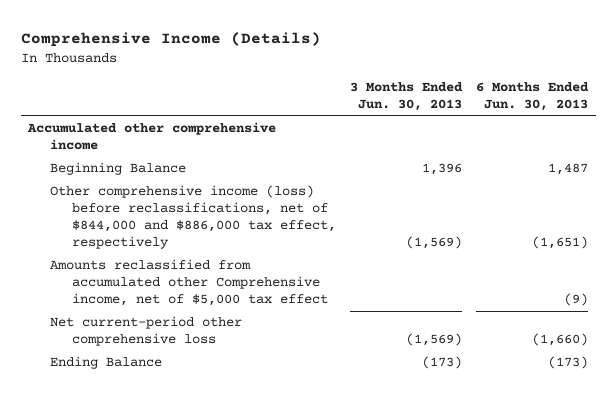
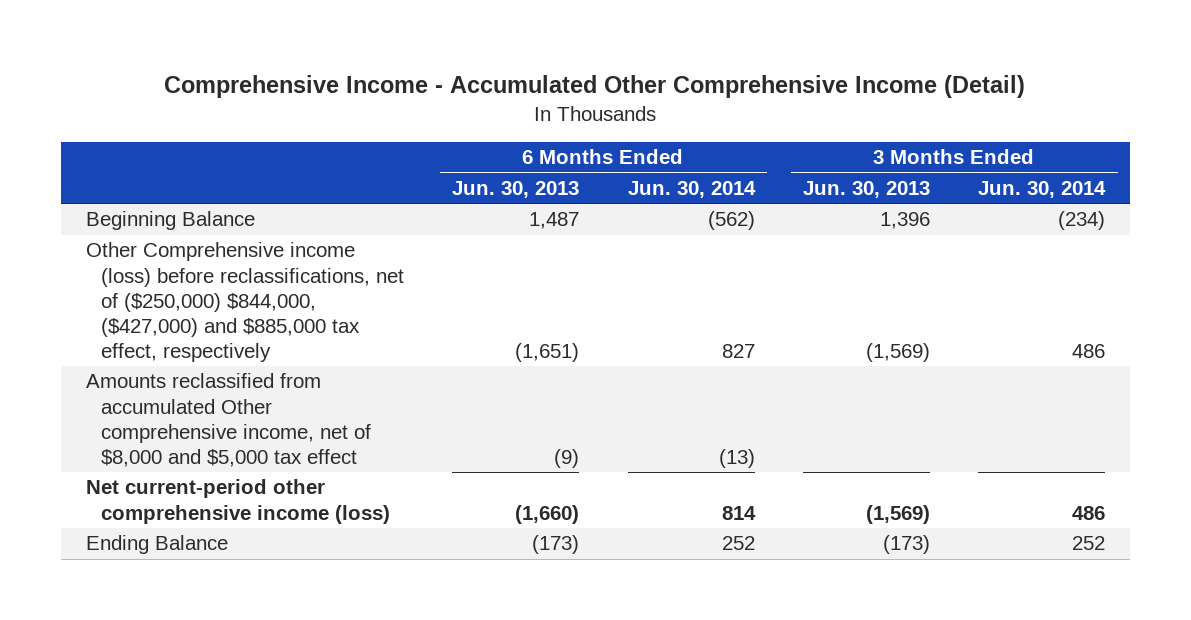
- Comprehensive Income (Details)
+ Comprehensive Income - Accumulated Other Comprehensive Income (Detail)
- | 3 Months Ended Jun. 30, 2013 | 6 Months Ended Jun. 30, 2013
+ | 6 Months Ended Jun. 30, 2013 | 6 Months Ended Jun. 30, 2014 | 3 Months Ended Jun. 30, 2013 | 3 Months Ended Jun. 30, 2014
- Accumulated other comprehensive income
- Other comprehensive income (loss) before reclassifications, net of $844,000 and $886,000 tax effect, respectively | (1,569) | (1,651)
- Amounts reclassified from accumulated other Comprehensive income, net of $5,000 tax effect | | (9)
- Net current-period other comprehensive loss | (1,569) | (1,660)
+ Other Comprehensive income (loss) before reclassifications, net of ($250,000) $844,000, ($427,000) and $885,000 tax effect, respectively | (1,651) | 827 | (1,569) | 486
+ Amounts reclassified from accumulated Other comprehensive income, net of $8,000 and $5,000 tax effect | (9) | (13) | |
+ Net current-period other comprehensive income (loss) | (1,660) | 814 | (1,569) | 486

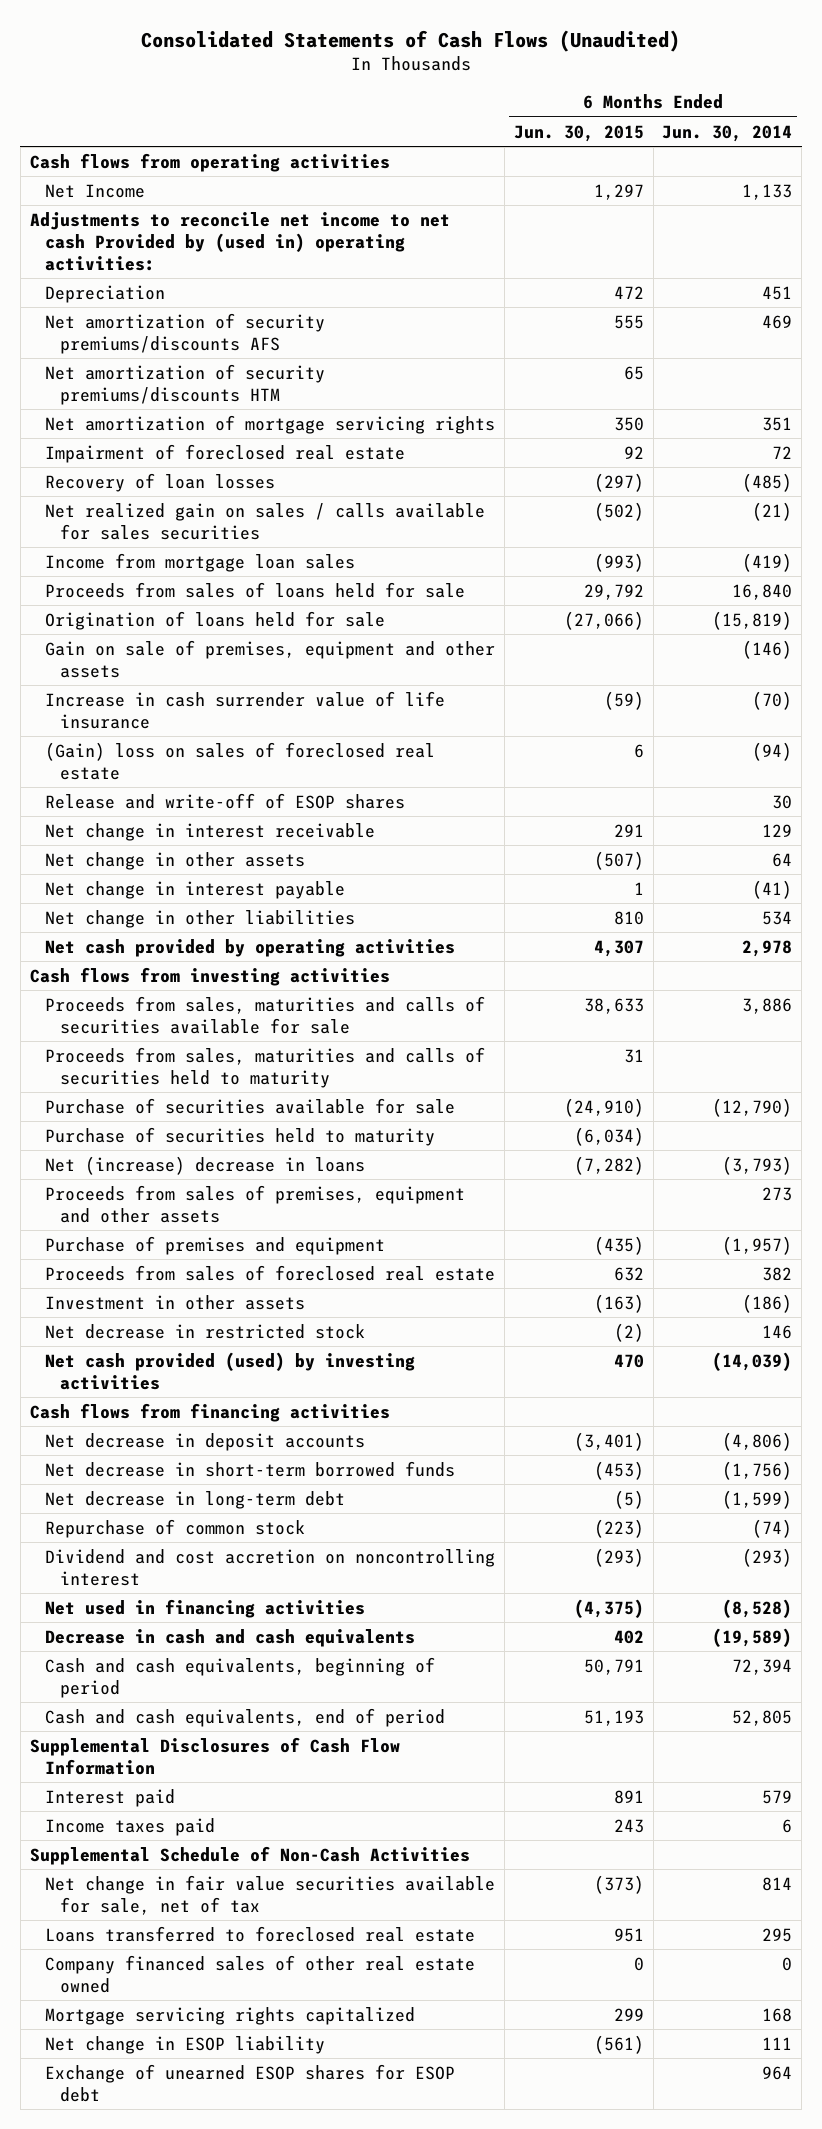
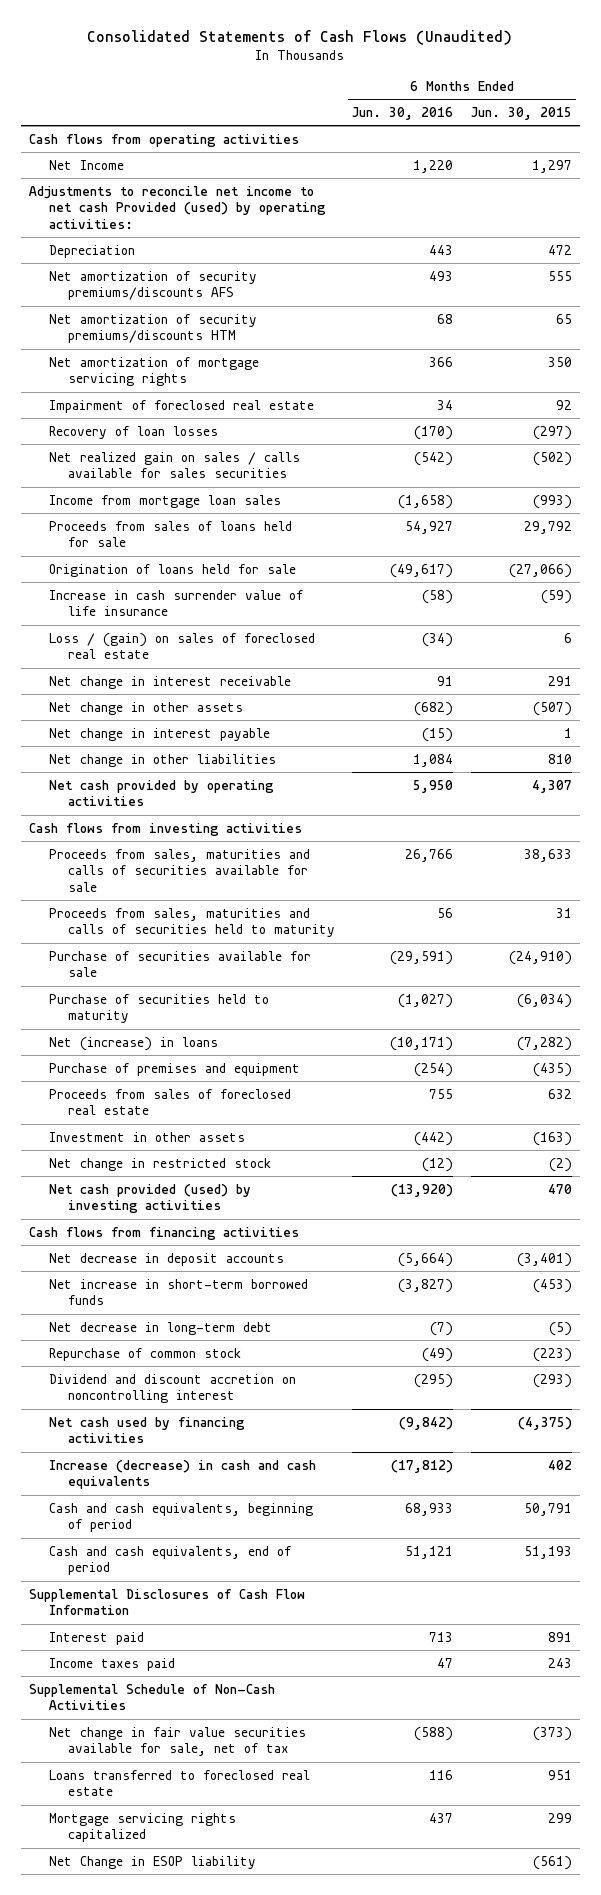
- | 6 Months Ended Jun. 30, 2015 | 6 Months Ended Jun. 30, 2014
+ | 6 Months Ended Jun. 30, 2016 | 6 Months Ended Jun. 30, 2015
- Adjustments to reconcile net income to net cash Provided by (used in) operating activities:
+ Adjustments to reconcile net income to net cash Provided (used) by operating activities:
- Gain on sale of premises, equipment and other assets | | (146)
- (Gain) loss on sales of foreclosed real estate | 6 | (94)
- Release and write-off of ESOP shares | | 30
+ Loss / (gain) on sales of foreclosed real estate | (34) | 6
- Net (increase) decrease in loans | (7,282) | (3,793)
- Proceeds from sales of premises, equipment and other assets | | 273
+ Net (increase) in loans | (10,171) | (7,282)
- Net decrease in restricted stock | (2) | 146
+ Net change in restricted stock | (12) | (2)
- Net decrease in short-term borrowed funds | (453) | (1,756)
+ Net increase in short-term borrowed funds | (3,827) | (453)
- Dividend and cost accretion on noncontrolling interest | (293) | (293)
- Net used in financing activities | (4,375) | (8,528)
- Decrease in cash and cash equivalents | 402 | (19,589)
+ Dividend and discount accretion on noncontrolling interest | (295) | (293)
+ Net cash used by financing activities | (9,842) | (4,375)
+ Increase (decrease) in cash and cash equivalents | (17,812) | 402
- Company financed sales of other real estate owned | 0 | 0
- Net change in ESOP liability | (561) | 111
- Exchange of unearned ESOP shares for ESOP debt | | 964
+ Net Change in ESOP liability | | (561)

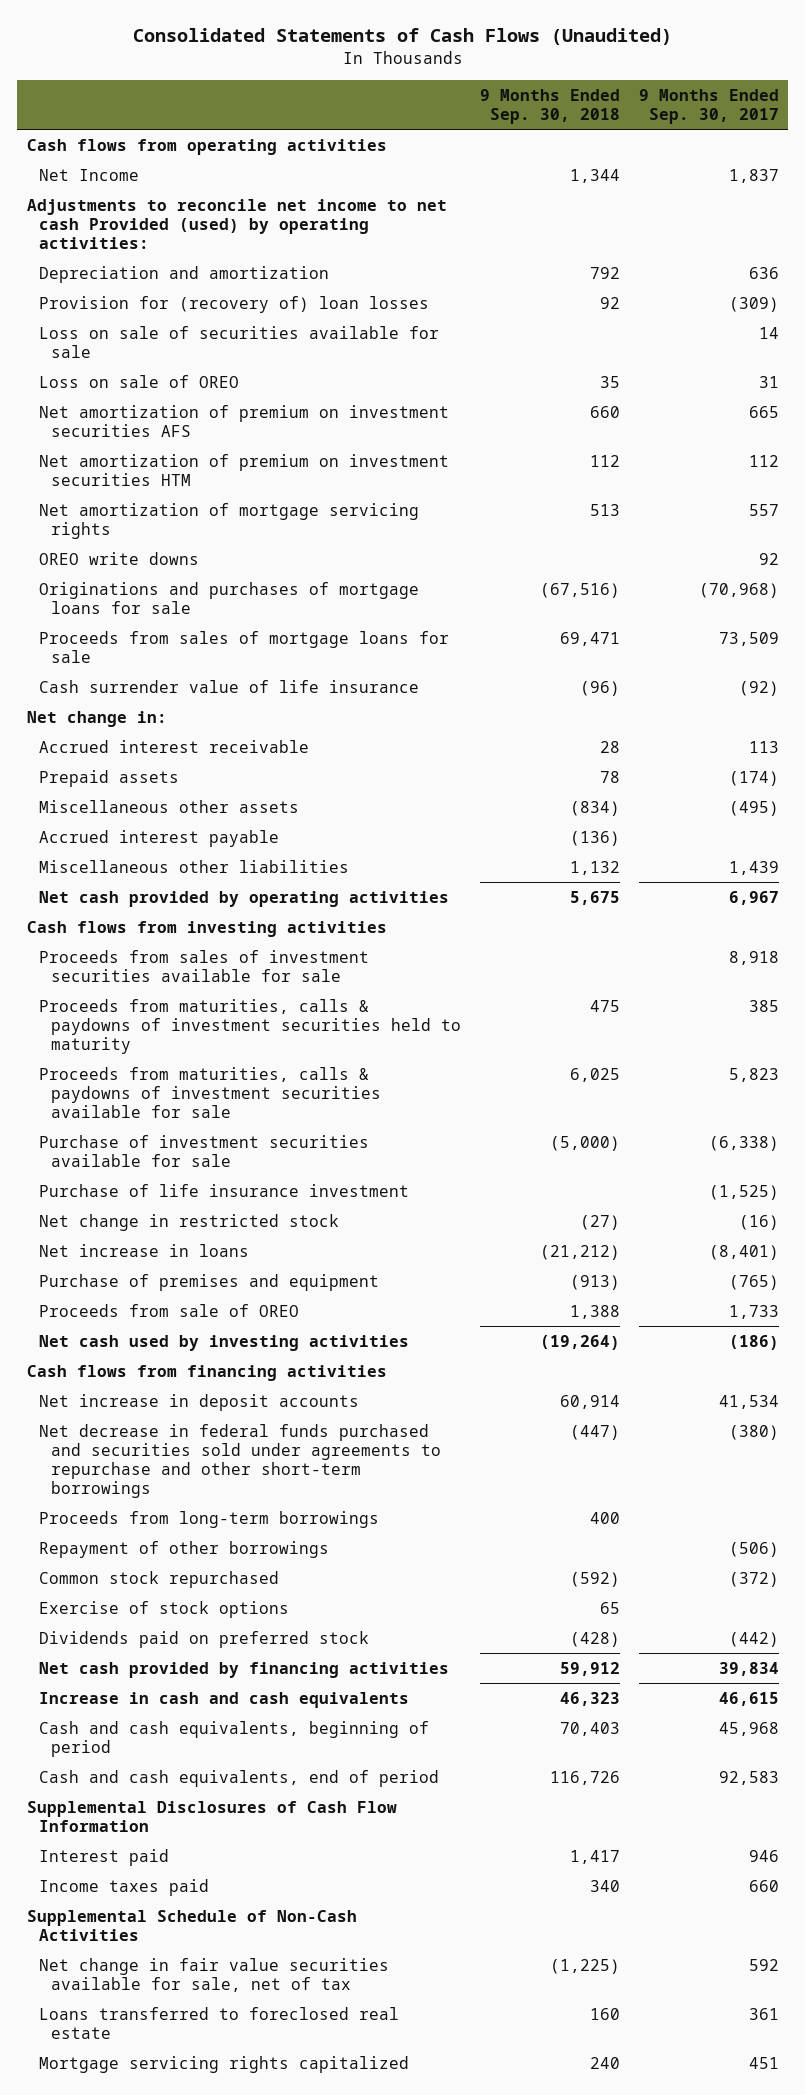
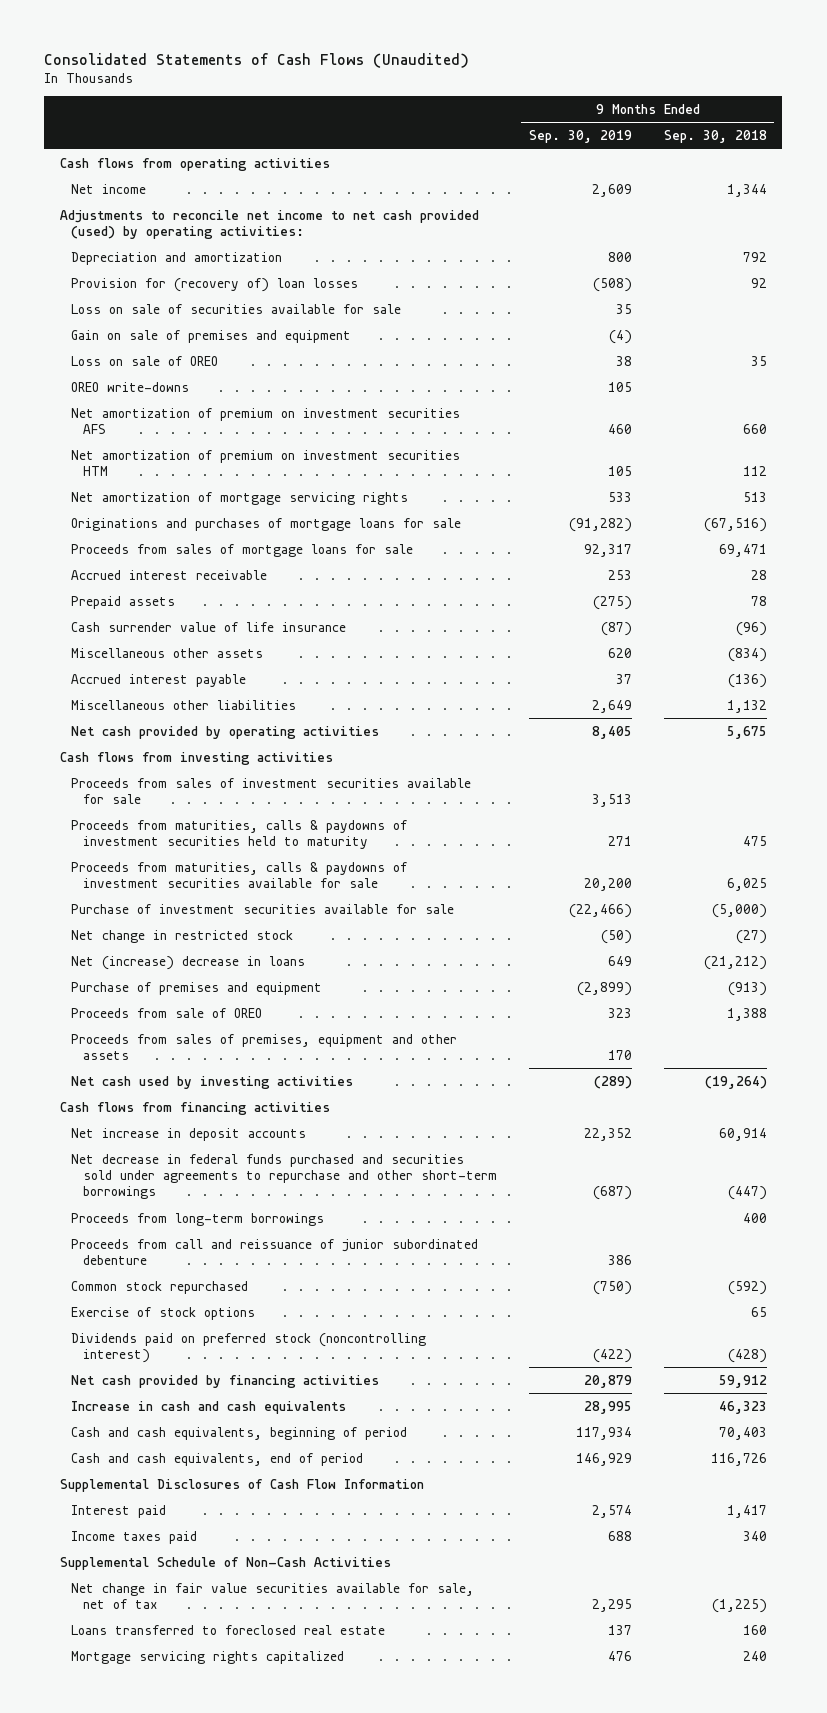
- | 9 Months Ended Sep. 30, 2018 | 9 Months Ended Sep. 30, 2017
+ | 9 Months Ended Sep. 30, 2019 | 9 Months Ended Sep. 30, 2018
- Net Income | 1,344 | 1,837
- Adjustments to reconcile net income to net cash Provided (used) by operating activities:
+ Net income | 2,609 | 1,344
+ Adjustments to reconcile net income to net cash provided (used) by operating activities:
+ Gain on sale of premises and equipment | (4) |
+ OREO write-downs | 105 |
- OREO write downs | | 92
- Net change in:
moved down: Cash surrender value of life insurance | (87) | (96)
- Purchase of life insurance investment | | (1,525)
- Net increase in loans | (21,212) | (8,401)
+ Net (increase) decrease in loans | 649 | (21,212)
+ Proceeds from sales of premises, equipment and other assets | 170 |
- Repayment of other borrowings | | (506)
+ Proceeds from call and reissuance of junior subordinated debenture | 386 |
- Dividends paid on preferred stock | (428) | (442)
+ Dividends paid on preferred stock (noncontrolling interest) | (422) | (428)

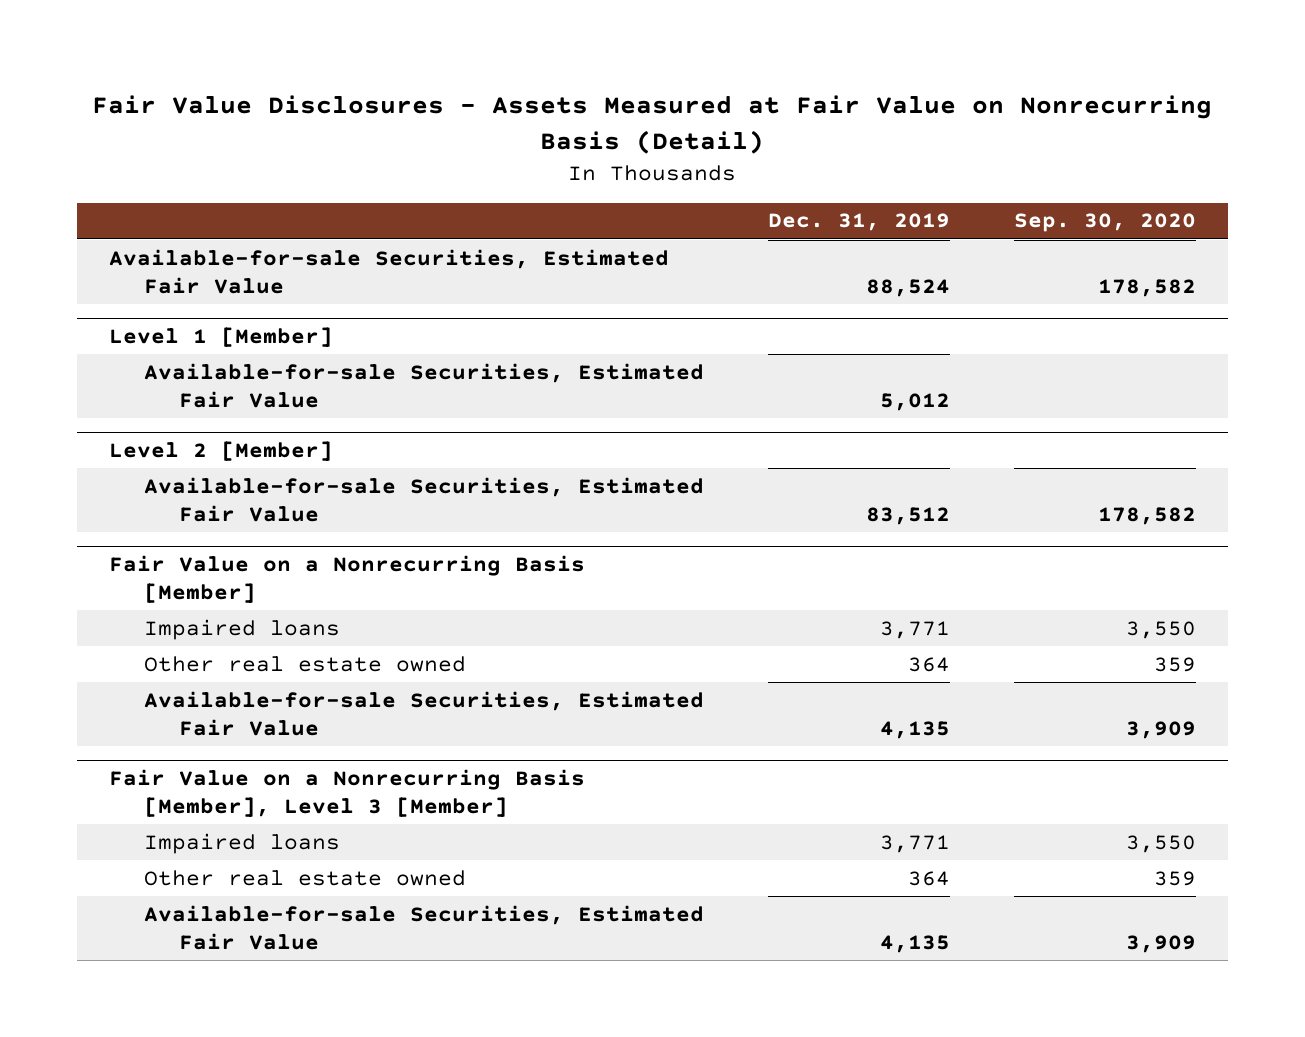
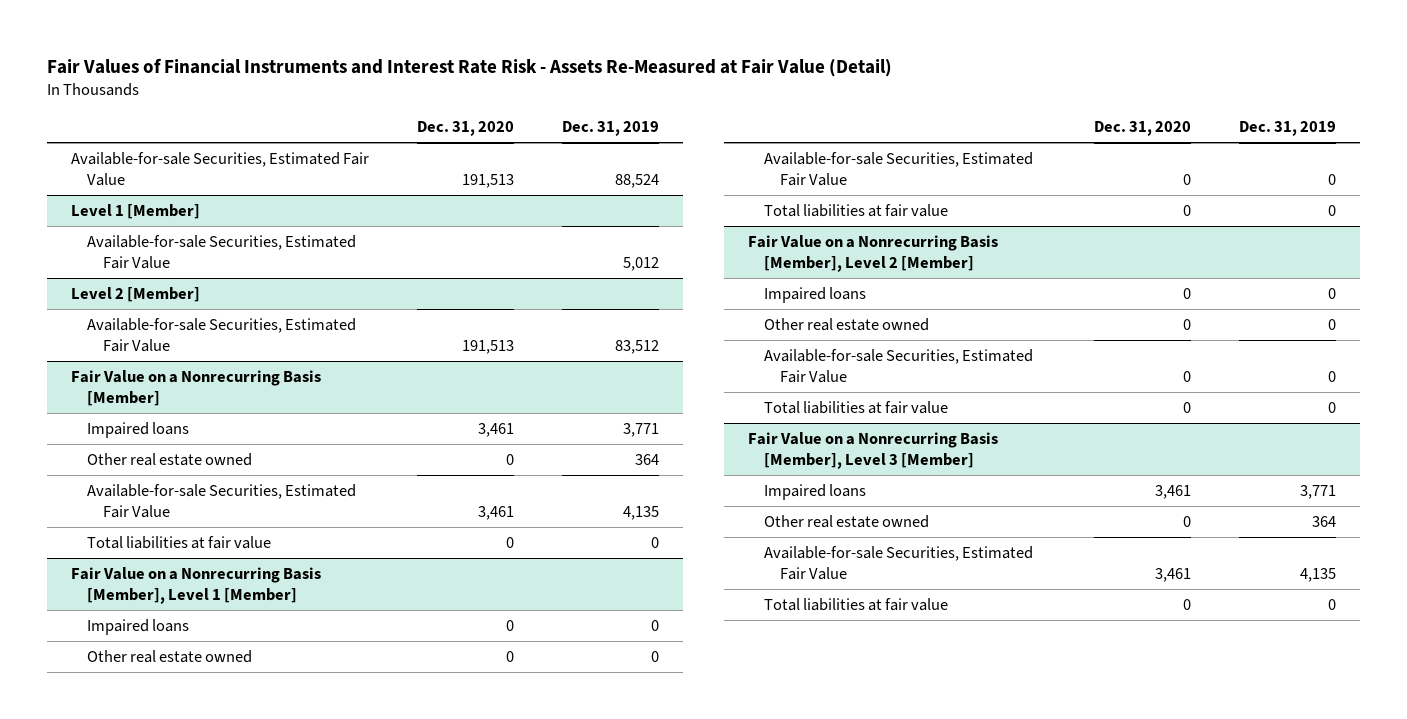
- Fair Value Disclosures - Assets Measured at Fair Value on Nonrecurring Basis (Detail)
+ Fair Values of Financial Instruments and Interest Rate Risk - Assets Re-Measured at Fair Value (Detail)
- | Dec. 31, 2019 | Sep. 30, 2020
+ | Dec. 31, 2020 | Dec. 31, 2019
@ Fair Value on a Nonrecurring Basis [Member]
+ Total liabilities at fair value | 0 | 0
+ Fair Value on a Nonrecurring Basis [Member], Level 1 [Member]
+ Impaired loans | 0 | 0
+ Other real estate owned | 0 | 0
+ Available-for-sale Securities, Estimated Fair Value | 0 | 0
+ Total liabilities at fair value | 0 | 0
+ Fair Value on a Nonrecurring Basis [Member], Level 2 [Member]
+ Impaired loans | 0 | 0
+ Other real estate owned | 0 | 0
+ Available-for-sale Securities, Estimated Fair Value | 0 | 0
+ Total liabilities at fair value | 0 | 0
@ Fair Value on a Nonrecurring Basis [Member], Level 3 [Member]
+ Total liabilities at fair value | 0 | 0

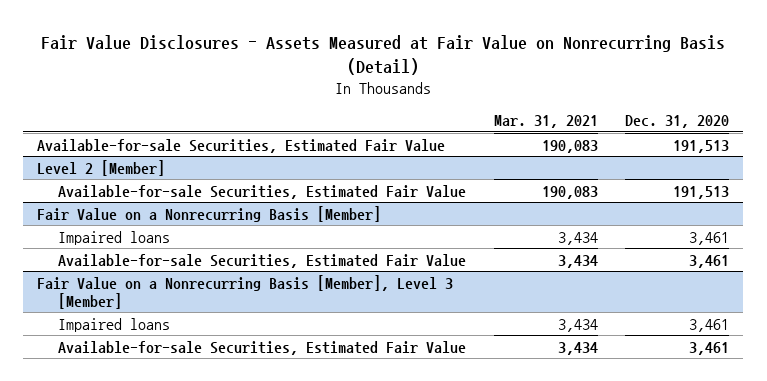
- Fair Values of Financial Instruments and Interest Rate Risk - Assets Re-Measured at Fair Value (Detail)
+ Fair Value Disclosures - Assets Measured at Fair Value on Nonrecurring Basis (Detail)
- | Dec. 31, 2020 | Dec. 31, 2019
+ | Mar. 31, 2021 | Dec. 31, 2020
- Level 1 [Member]
- Available-for-sale Securities, Estimated Fair Value | | 5,012
@ Fair Value on a Nonrecurring Basis [Member]
- Other real estate owned | 0 | 364
- Total liabilities at fair value | 0 | 0
- Fair Value on a Nonrecurring Basis [Member], Level 1 [Member]
- Impaired loans | 0 | 0
- Other real estate owned | 0 | 0
- Available-for-sale Securities, Estimated Fair Value | 0 | 0
- Total liabilities at fair value | 0 | 0
- Fair Value on a Nonrecurring Basis [Member], Level 2 [Member]
- Impaired loans | 0 | 0
- Other real estate owned | 0 | 0
- Available-for-sale Securities, Estimated Fair Value | 0 | 0
- Total liabilities at fair value | 0 | 0
@ Fair Value on a Nonrecurring Basis [Member], Level 3 [Member]
- Other real estate owned | 0 | 364
- Total liabilities at fair value | 0 | 0

